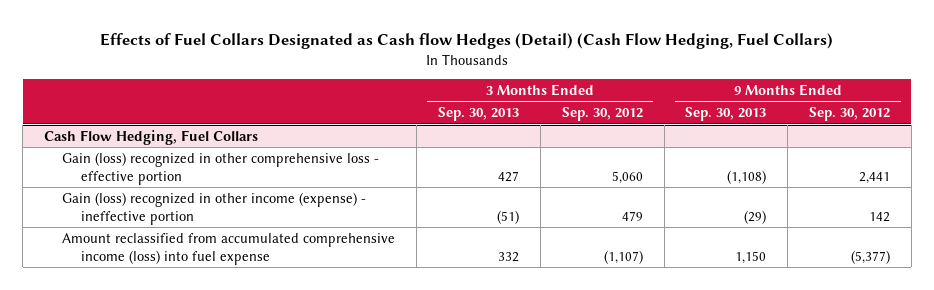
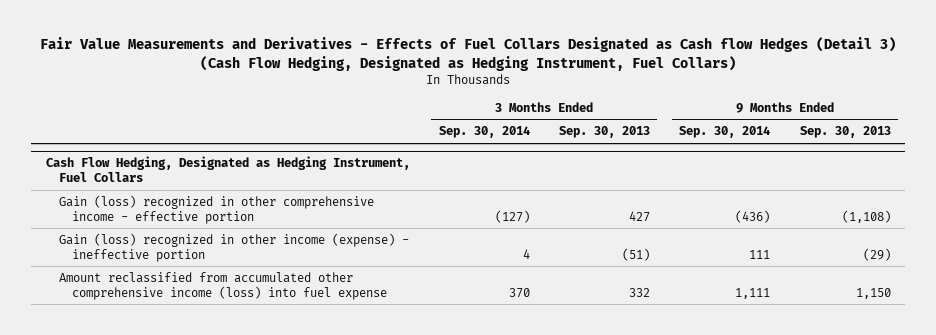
- Effects of Fuel Collars Designated as Cash flow Hedges (Detail) (Cash Flow Hedging, Fuel Collars)
+ Fair Value Measurements and Derivatives - Effects of Fuel Collars Designated as Cash flow Hedges (Detail 3) (Cash Flow Hedging, Designated as Hedging Instrument, Fuel Collars)
- | 3 Months Ended Sep. 30, 2013 | 3 Months Ended Sep. 30, 2012 | 9 Months Ended Sep. 30, 2013 | 9 Months Ended Sep. 30, 2012
+ | 3 Months Ended Sep. 30, 2014 | 3 Months Ended Sep. 30, 2013 | 9 Months Ended Sep. 30, 2014 | 9 Months Ended Sep. 30, 2013
- Cash Flow Hedging, Fuel Collars
- Gain (loss) recognized in other comprehensive loss - effective portion | 427 | 5,060 | (1,108) | 2,441
+ Cash Flow Hedging, Designated as Hedging Instrument, Fuel Collars
+ Gain (loss) recognized in other comprehensive income - effective portion | (127) | 427 | (436) | (1,108)
- Amount reclassified from accumulated comprehensive income (loss) into fuel expense | 332 | (1,107) | 1,150 | (5,377)
+ Amount reclassified from accumulated other comprehensive income (loss) into fuel expense | 370 | 332 | 1,111 | 1,150

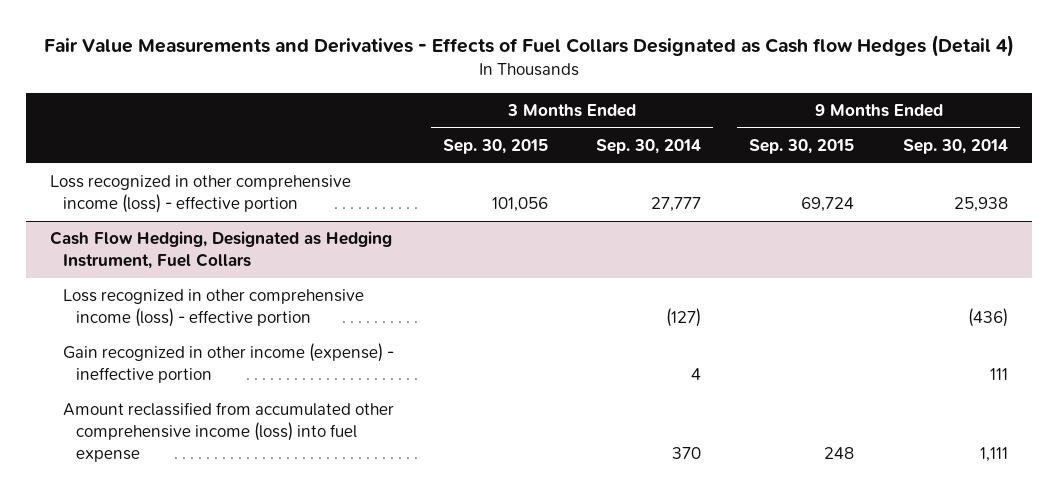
- Fair Value Measurements and Derivatives - Effects of Fuel Collars Designated as Cash flow Hedges (Detail 3) (Cash Flow Hedging, Designated as Hedging Instrument, Fuel Collars)
+ Fair Value Measurements and Derivatives - Effects of Fuel Collars Designated as Cash flow Hedges (Detail 4)
- | 3 Months Ended Sep. 30, 2014 | 3 Months Ended Sep. 30, 2013 | 9 Months Ended Sep. 30, 2014 | 9 Months Ended Sep. 30, 2013
+ | 3 Months Ended Sep. 30, 2015 | 3 Months Ended Sep. 30, 2014 | 9 Months Ended Sep. 30, 2015 | 9 Months Ended Sep. 30, 2014
+ Loss recognized in other comprehensive income (loss) - effective portion | 101,056 | 27,777 | 69,724 | 25,938
@ Cash Flow Hedging, Designated as Hedging Instrument, Fuel Collars
- Gain (loss) recognized in other comprehensive income - effective portion | (127) | 427 | (436) | (1,108)
- Gain (loss) recognized in other income (expense) - ineffective portion | 4 | (51) | 111 | (29)
+ Loss recognized in other comprehensive income (loss) - effective portion | | (127) | | (436)
+ Gain recognized in other income (expense) - ineffective portion | | 4 | | 111

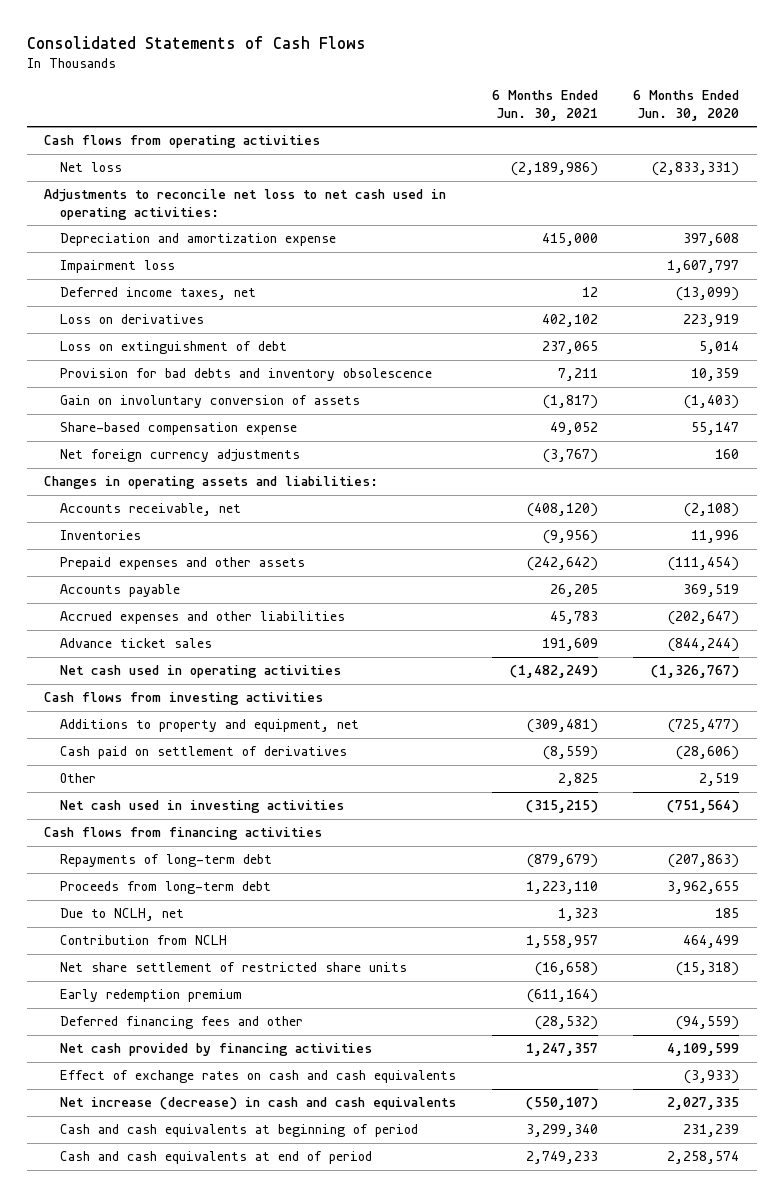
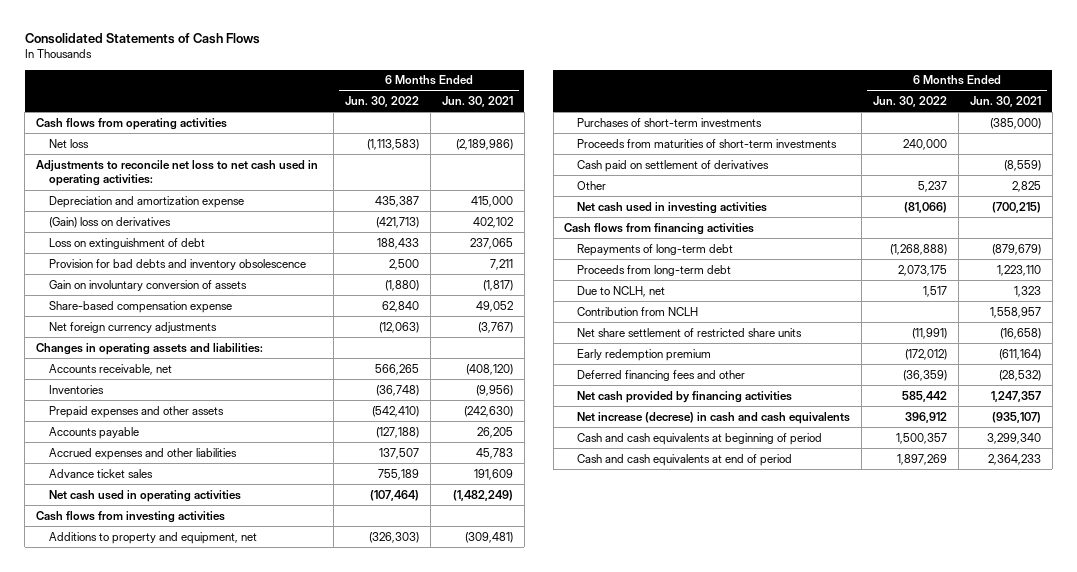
- | 6 Months Ended Jun. 30, 2021 | 6 Months Ended Jun. 30, 2020
+ | 6 Months Ended Jun. 30, 2022 | 6 Months Ended Jun. 30, 2021
- Impairment loss | | 1,607,797
- Deferred income taxes, net | 12 | (13,099)
- Loss on derivatives | 402,102 | 223,919
+ (Gain) loss on derivatives | (421,713) | 402,102
- Prepaid expenses and other assets | (242,642) | (111,454)
+ Prepaid expenses and other assets | (542,410) | (242,630)
+ Purchases of short-term investments | | (385,000)
+ Proceeds from maturities of short-term investments | 240,000 |
- Net cash used in investing activities | (315,215) | (751,564)
+ Net cash used in investing activities | (81,066) | (700,215)
- Effect of exchange rates on cash and cash equivalents | | (3,933)
- Net increase (decrease) in cash and cash equivalents | (550,107) | 2,027,335
+ Net increase (decrese) in cash and cash equivalents | 396,912 | (935,107)
- Cash and cash equivalents at end of period | 2,749,233 | 2,258,574
+ Cash and cash equivalents at end of period | 1,897,269 | 2,364,233

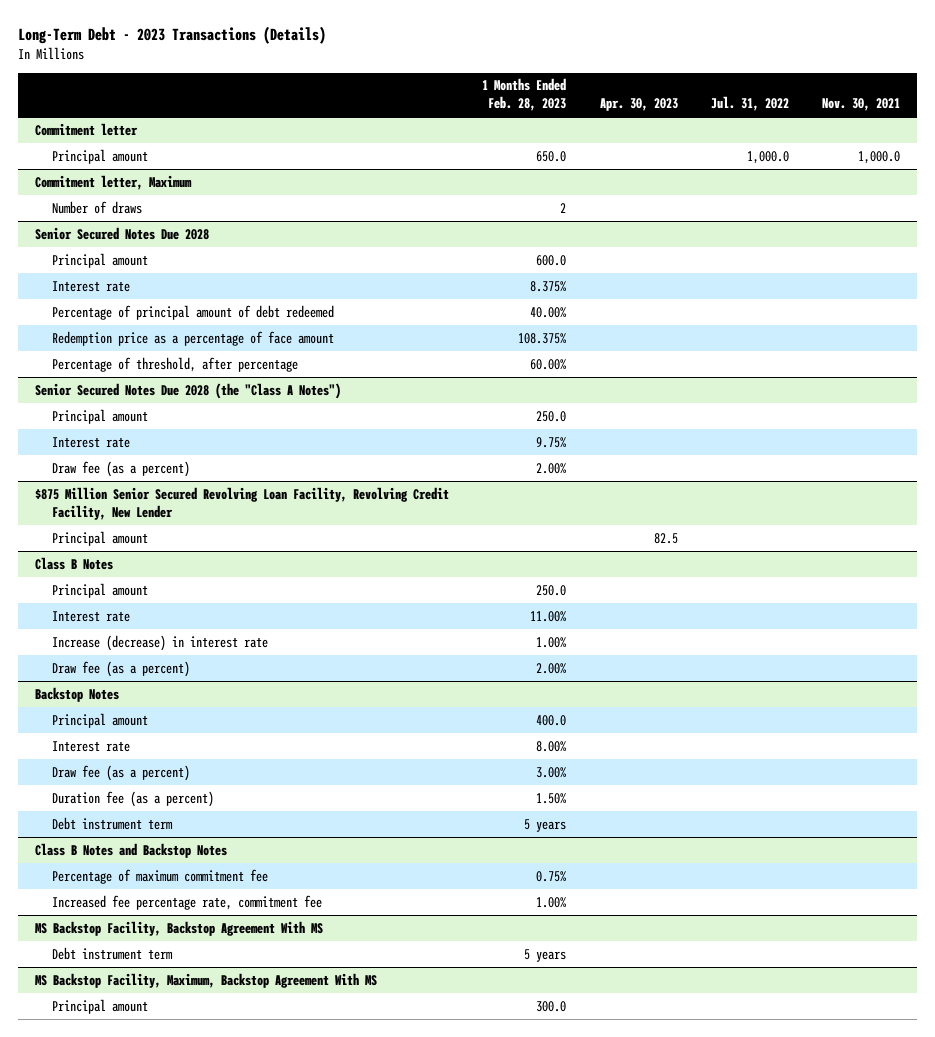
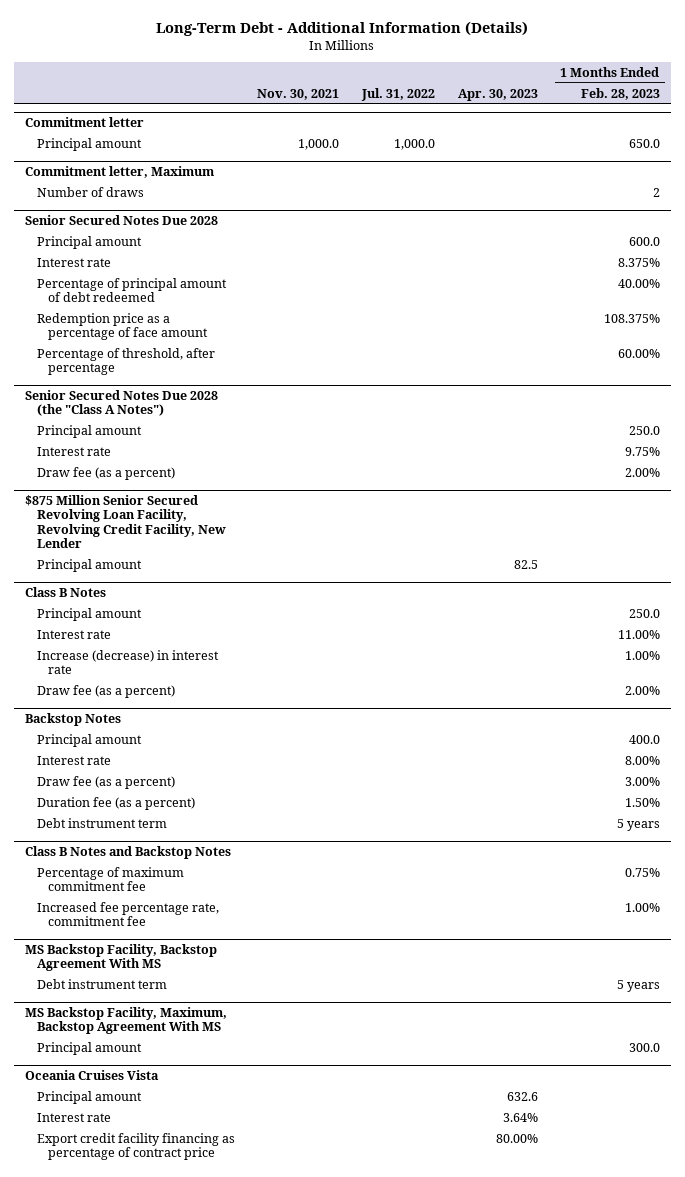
- Long-Term Debt - 2023 Transactions (Details)
+ Long-Term Debt - Additional Information (Details)
- | 1 Months Ended Feb. 28, 2023 | Apr. 30, 2023 | Jul. 31, 2022 | Nov. 30, 2021
+ | Nov. 30, 2021 | Jul. 31, 2022 | Apr. 30, 2023 | 1 Months Ended Feb. 28, 2023
+ Oceania Cruises Vista
+ Principal amount | | | 632.6 |
+ Interest rate | | | 3.64% |
+ Export credit facility financing as percentage of contract price | | | 80.00% |

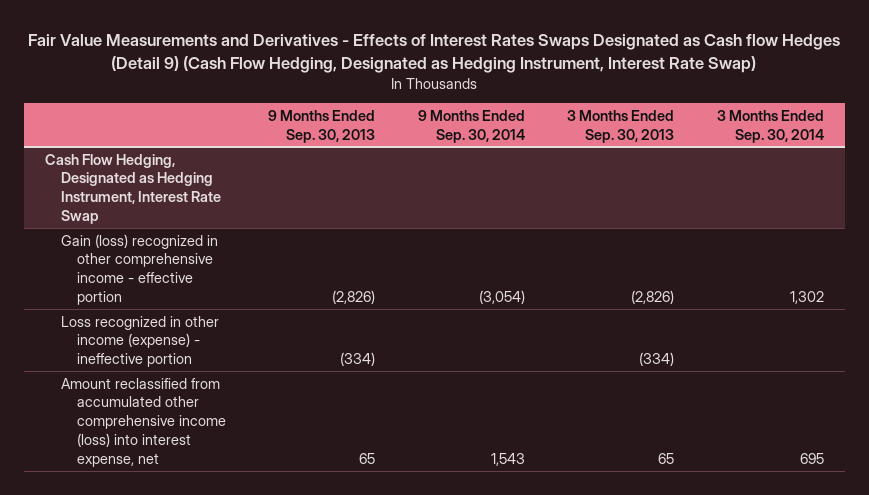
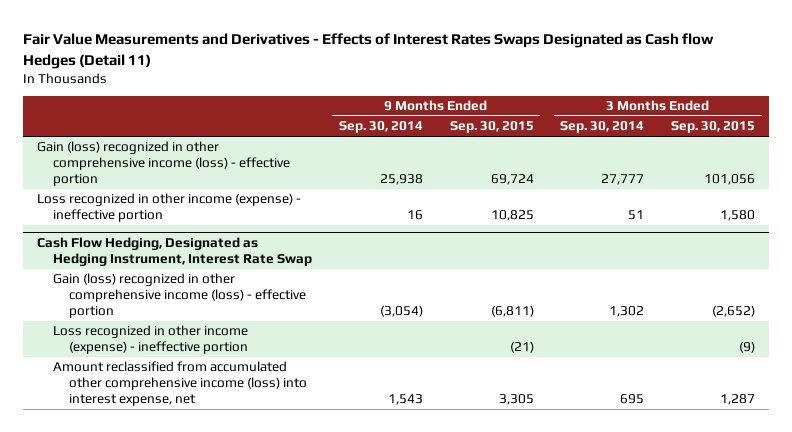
- Fair Value Measurements and Derivatives - Effects of Interest Rates Swaps Designated as Cash flow Hedges (Detail 9) (Cash Flow Hedging, Designated as Hedging Instrument, Interest Rate Swap)
+ Fair Value Measurements and Derivatives - Effects of Interest Rates Swaps Designated as Cash flow Hedges (Detail 11)
- | 9 Months Ended Sep. 30, 2013 | 9 Months Ended Sep. 30, 2014 | 3 Months Ended Sep. 30, 2013 | 3 Months Ended Sep. 30, 2014
+ | 9 Months Ended Sep. 30, 2014 | 9 Months Ended Sep. 30, 2015 | 3 Months Ended Sep. 30, 2014 | 3 Months Ended Sep. 30, 2015
+ Gain (loss) recognized in other comprehensive income (loss) - effective portion | 25,938 | 69,724 | 27,777 | 101,056
+ Loss recognized in other income (expense) - ineffective portion | 16 | 10,825 | 51 | 1,580
@ Cash Flow Hedging, Designated as Hedging Instrument, Interest Rate Swap
- Gain (loss) recognized in other comprehensive income - effective portion | (2,826) | (3,054) | (2,826) | 1,302
+ Gain (loss) recognized in other comprehensive income (loss) - effective portion | (3,054) | (6,811) | 1,302 | (2,652)

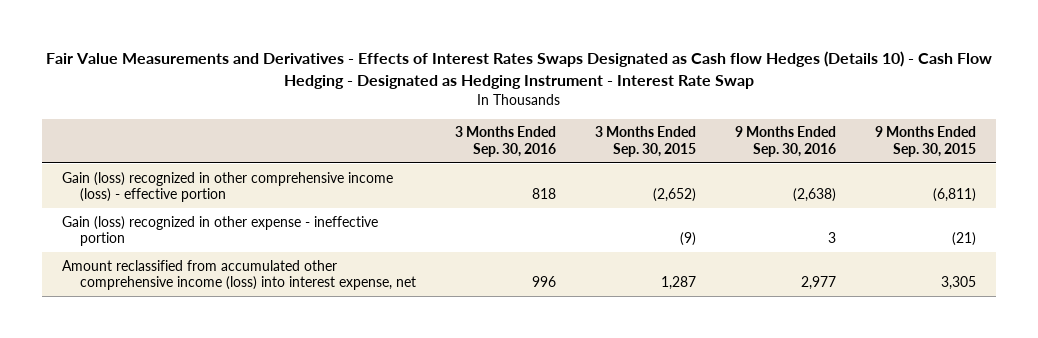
- Fair Value Measurements and Derivatives - Effects of Interest Rates Swaps Designated as Cash flow Hedges (Detail 11)
+ Fair Value Measurements and Derivatives - Effects of Interest Rates Swaps Designated as Cash flow Hedges (Details 10) - Cash Flow Hedging - Designated as Hedging Instrument - Interest Rate Swap
- | 9 Months Ended Sep. 30, 2014 | 9 Months Ended Sep. 30, 2015 | 3 Months Ended Sep. 30, 2014 | 3 Months Ended Sep. 30, 2015
+ | 3 Months Ended Sep. 30, 2016 | 3 Months Ended Sep. 30, 2015 | 9 Months Ended Sep. 30, 2016 | 9 Months Ended Sep. 30, 2015
- Gain (loss) recognized in other comprehensive income (loss) - effective portion | 25,938 | 69,724 | 27,777 | 101,056
- Loss recognized in other income (expense) - ineffective portion | 16 | 10,825 | 51 | 1,580
- Cash Flow Hedging, Designated as Hedging Instrument, Interest Rate Swap
- Loss recognized in other income (expense) - ineffective portion | | (21) | | (9)
+ Gain (loss) recognized in other expense - ineffective portion | | (9) | 3 | (21)

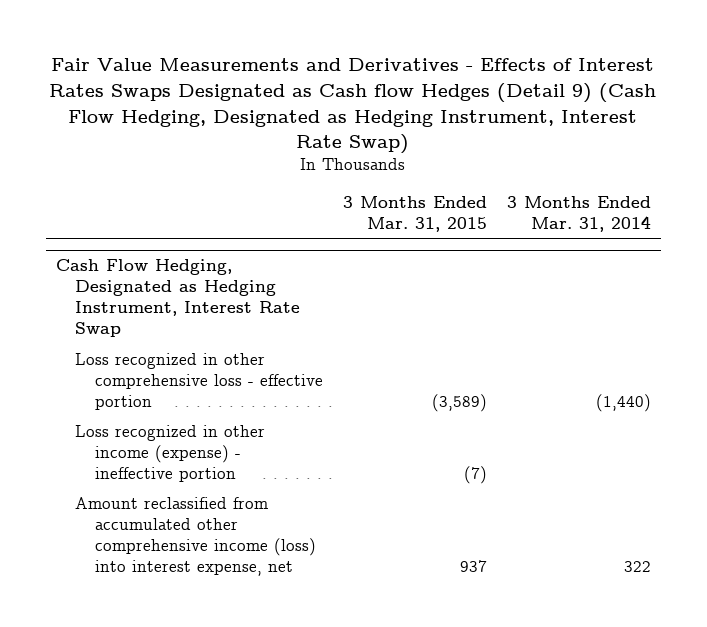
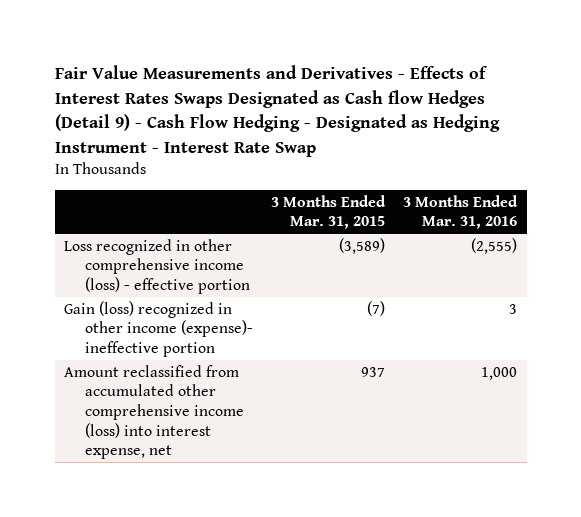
- Fair Value Measurements and Derivatives - Effects of Interest Rates Swaps Designated as Cash flow Hedges (Detail 9) (Cash Flow Hedging, Designated as Hedging Instrument, Interest Rate Swap)
+ Fair Value Measurements and Derivatives - Effects of Interest Rates Swaps Designated as Cash flow Hedges (Detail 9) - Cash Flow Hedging - Designated as Hedging Instrument - Interest Rate Swap
- | 3 Months Ended Mar. 31, 2015 | 3 Months Ended Mar. 31, 2014
+ | 3 Months Ended Mar. 31, 2015 | 3 Months Ended Mar. 31, 2016
- Cash Flow Hedging, Designated as Hedging Instrument, Interest Rate Swap
- Loss recognized in other comprehensive loss - effective portion | (3,589) | (1,440)
- Loss recognized in other income (expense) - ineffective portion | (7) |
+ Loss recognized in other comprehensive income (loss) - effective portion | (3,589) | (2,555)
+ Gain (loss) recognized in other income (expense)- ineffective portion | (7) | 3

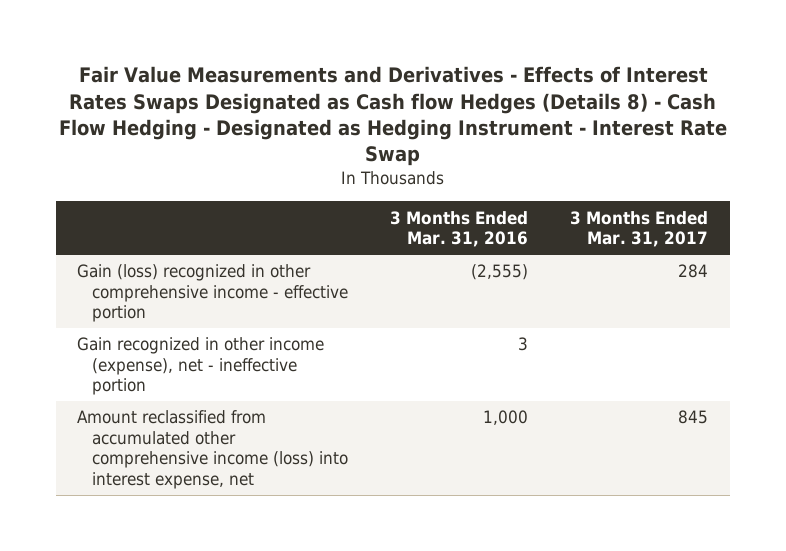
- Fair Value Measurements and Derivatives - Effects of Interest Rates Swaps Designated as Cash flow Hedges (Detail 9) - Cash Flow Hedging - Designated as Hedging Instrument - Interest Rate Swap
+ Fair Value Measurements and Derivatives - Effects of Interest Rates Swaps Designated as Cash flow Hedges (Details 8) - Cash Flow Hedging - Designated as Hedging Instrument - Interest Rate Swap
- | 3 Months Ended Mar. 31, 2015 | 3 Months Ended Mar. 31, 2016
+ | 3 Months Ended Mar. 31, 2016 | 3 Months Ended Mar. 31, 2017
- Loss recognized in other comprehensive income (loss) - effective portion | (3,589) | (2,555)
- Gain (loss) recognized in other income (expense)- ineffective portion | (7) | 3
+ Gain (loss) recognized in other comprehensive income - effective portion | (2,555) | 284
+ Gain recognized in other income (expense), net - ineffective portion | 3 |

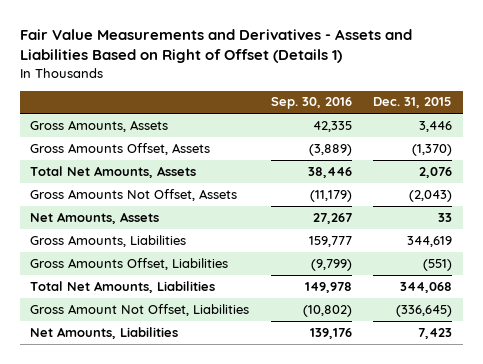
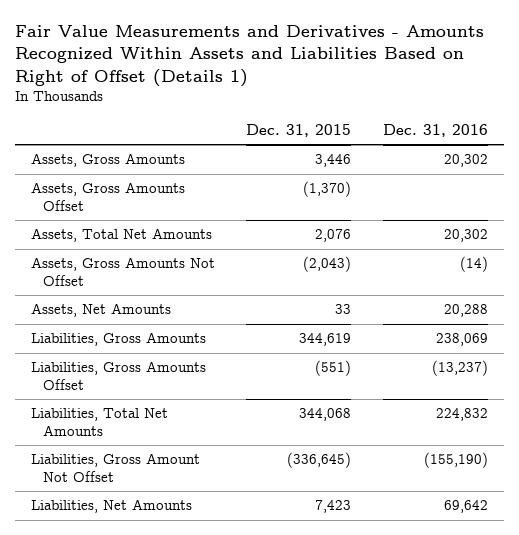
- Fair Value Measurements and Derivatives - Assets and Liabilities Based on Right of Offset (Details 1)
+ Fair Value Measurements and Derivatives - Amounts Recognized Within Assets and Liabilities Based on Right of Offset (Details 1)
- | Sep. 30, 2016 | Dec. 31, 2015
+ | Dec. 31, 2015 | Dec. 31, 2016
- Gross Amounts, Assets | 42,335 | 3,446
- Gross Amounts Offset, Assets | (3,889) | (1,370)
- Total Net Amounts, Assets | 38,446 | 2,076
- Gross Amounts Not Offset, Assets | (11,179) | (2,043)
- Net Amounts, Assets | 27,267 | 33
- Gross Amounts, Liabilities | 159,777 | 344,619
- Gross Amounts Offset, Liabilities | (9,799) | (551)
- Total Net Amounts, Liabilities | 149,978 | 344,068
- Gross Amount Not Offset, Liabilities | (10,802) | (336,645)
- Net Amounts, Liabilities | 139,176 | 7,423
+ Assets, Gross Amounts | 3,446 | 20,302
+ Assets, Gross Amounts Offset | (1,370) |
+ Assets, Total Net Amounts | 2,076 | 20,302
+ Assets, Gross Amounts Not Offset | (2,043) | (14)
+ Assets, Net Amounts | 33 | 20,288
+ Liabilities, Gross Amounts | 344,619 | 238,069
+ Liabilities, Gross Amounts Offset | (551) | (13,237)
+ Liabilities, Total Net Amounts | 344,068 | 224,832
+ Liabilities, Gross Amount Not Offset | (336,645) | (155,190)
+ Liabilities, Net Amounts | 7,423 | 69,642

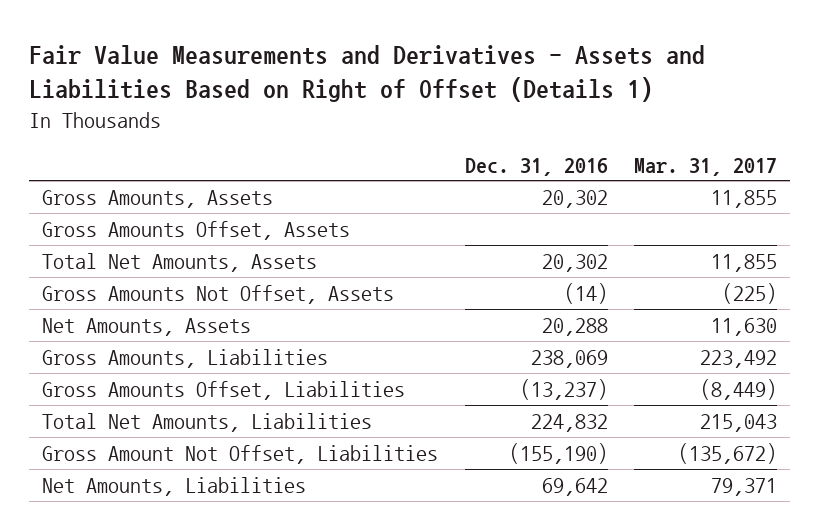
- Fair Value Measurements and Derivatives - Amounts Recognized Within Assets and Liabilities Based on Right of Offset (Details 1)
+ Fair Value Measurements and Derivatives - Assets and Liabilities Based on Right of Offset (Details 1)
- | Dec. 31, 2015 | Dec. 31, 2016
+ | Dec. 31, 2016 | Mar. 31, 2017
- Assets, Gross Amounts | 3,446 | 20,302
- Assets, Gross Amounts Offset | (1,370) |
- Assets, Total Net Amounts | 2,076 | 20,302
- Assets, Gross Amounts Not Offset | (2,043) | (14)
- Assets, Net Amounts | 33 | 20,288
- Liabilities, Gross Amounts | 344,619 | 238,069
- Liabilities, Gross Amounts Offset | (551) | (13,237)
- Liabilities, Total Net Amounts | 344,068 | 224,832
- Liabilities, Gross Amount Not Offset | (336,645) | (155,190)
- Liabilities, Net Amounts | 7,423 | 69,642
+ Gross Amounts, Assets | 20,302 | 11,855
+ Gross Amounts Offset, Assets
+ Total Net Amounts, Assets | 20,302 | 11,855
+ Gross Amounts Not Offset, Assets | (14) | (225)
+ Net Amounts, Assets | 20,288 | 11,630
+ Gross Amounts, Liabilities | 238,069 | 223,492
+ Gross Amounts Offset, Liabilities | (13,237) | (8,449)
+ Total Net Amounts, Liabilities | 224,832 | 215,043
+ Gross Amount Not Offset, Liabilities | (155,190) | (135,672)
+ Net Amounts, Liabilities | 69,642 | 79,371

